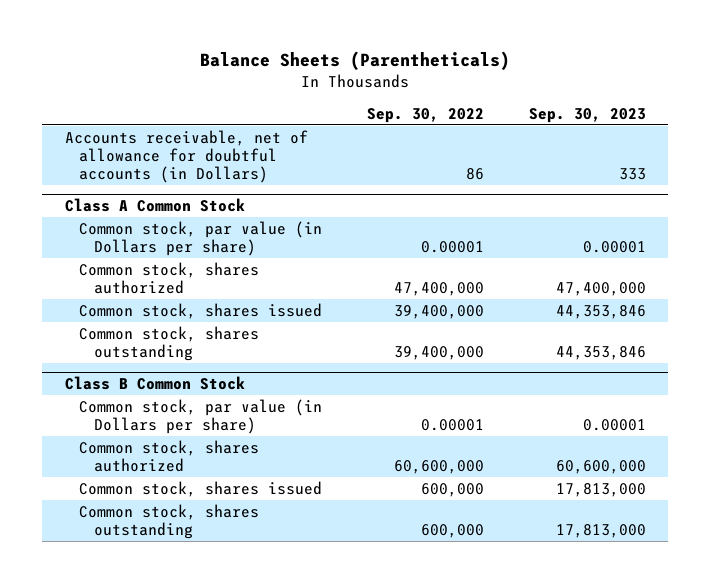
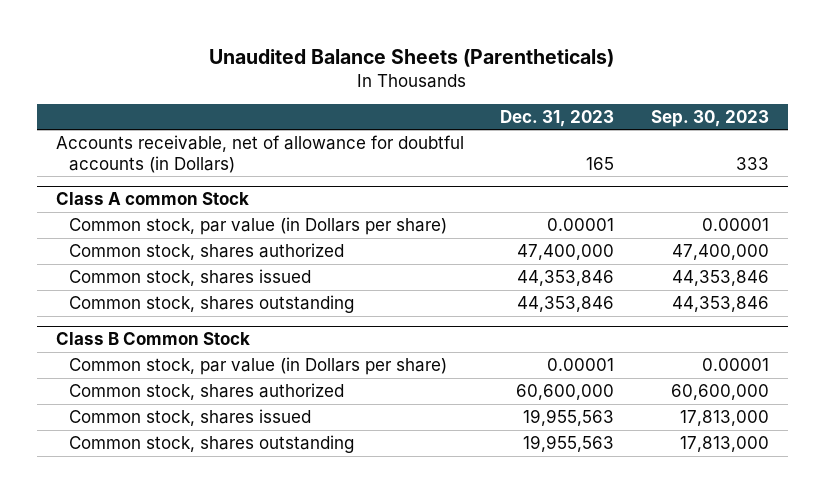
- Balance Sheets (Parentheticals)
+ Unaudited Balance Sheets (Parentheticals)
- | Sep. 30, 2022 | Sep. 30, 2023
+ | Dec. 31, 2023 | Sep. 30, 2023
- Class A Common Stock
+ Class A common Stock

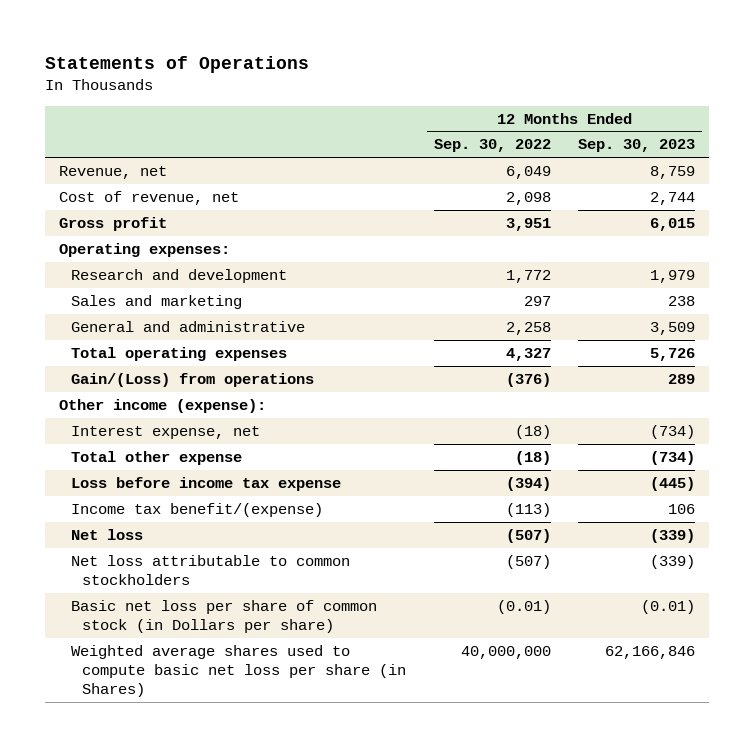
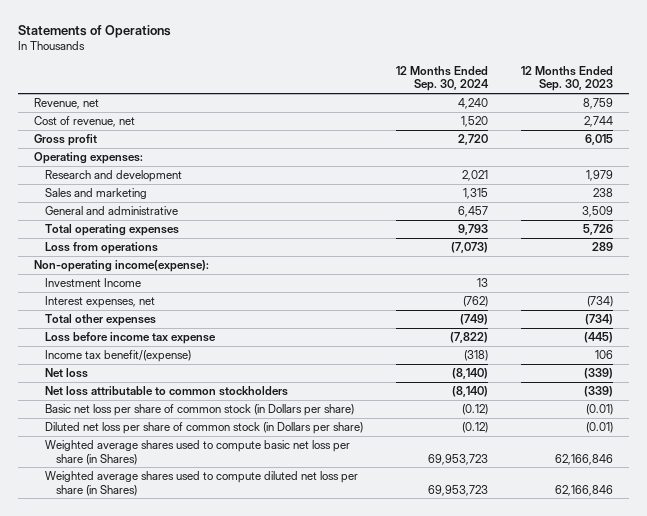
- | 12 Months Ended Sep. 30, 2022 | 12 Months Ended Sep. 30, 2023
+ | 12 Months Ended Sep. 30, 2024 | 12 Months Ended Sep. 30, 2023
- Gain/(Loss) from operations | (376) | 289
- Other income (expense):
- Interest expense, net | (18) | (734)
- Total other expense | (18) | (734)
+ Loss from operations | (7,073) | 289
+ Non-operating income(expense):
+ Investment Income | 13 |
+ Interest expenses, net | (762) | (734)
+ Total other expenses | (749) | (734)
+ Diluted net loss per share of common stock (in Dollars per share) | (0.12) | (0.01)
+ Weighted average shares used to compute diluted net loss per share (in Shares) | 69,953,723 | 62,166,846

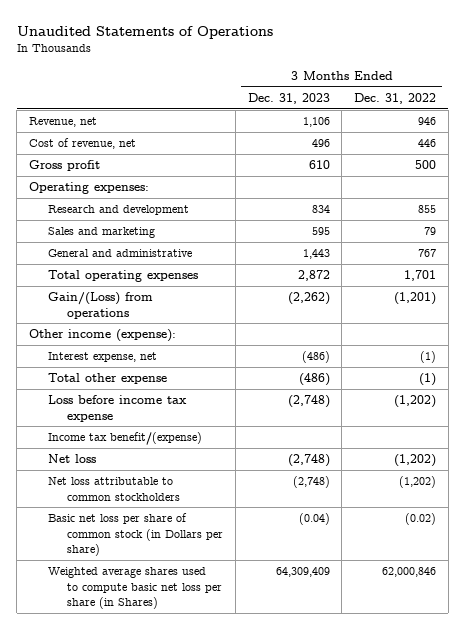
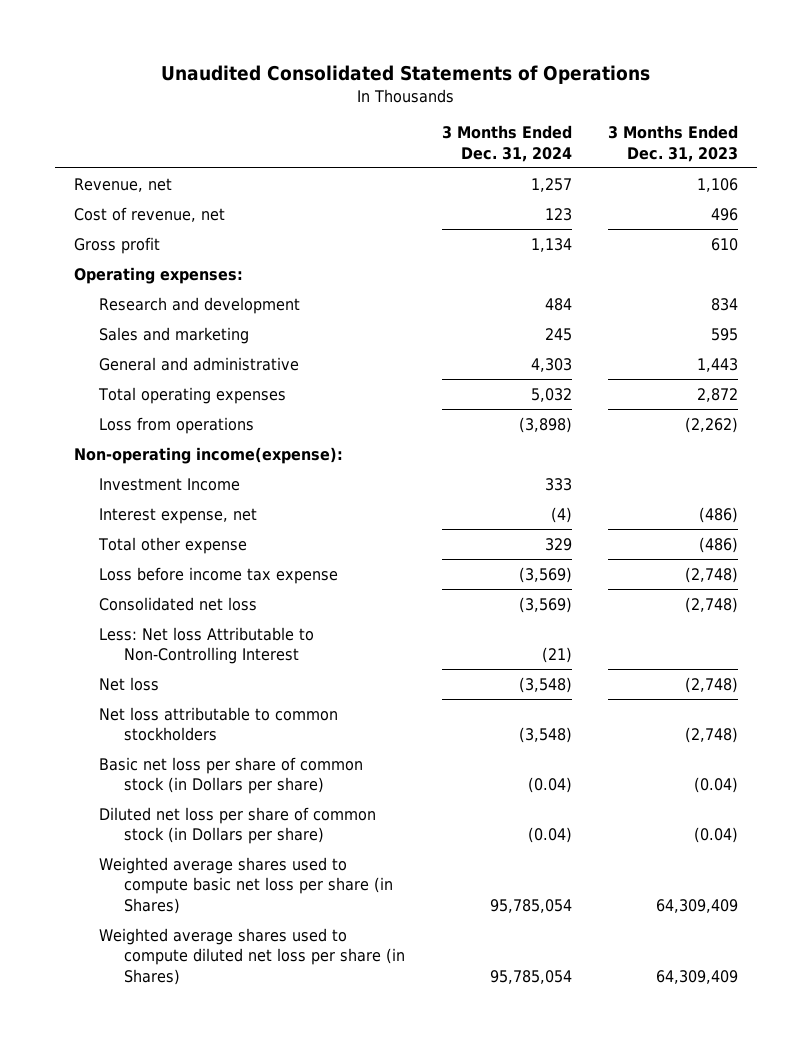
- Unaudited Statements of Operations
+ Unaudited Consolidated Statements of Operations
- | 3 Months Ended Dec. 31, 2023 | 3 Months Ended Dec. 31, 2022
+ | 3 Months Ended Dec. 31, 2024 | 3 Months Ended Dec. 31, 2023
- Gain/(Loss) from operations | (2,262) | (1,201)
- Other income (expense):
+ Loss from operations | (3,898) | (2,262)
+ Non-operating income(expense):
+ Investment Income | 333 |
- Income tax benefit/(expense)
+ Consolidated net loss | (3,569) | (2,748)
+ Less: Net loss Attributable to Non-Controlling Interest | (21) |
+ Diluted net loss per share of common stock (in Dollars per share) | (0.04) | (0.04)
+ Weighted average shares used to compute diluted net loss per share (in Shares) | 95,785,054 | 64,309,409

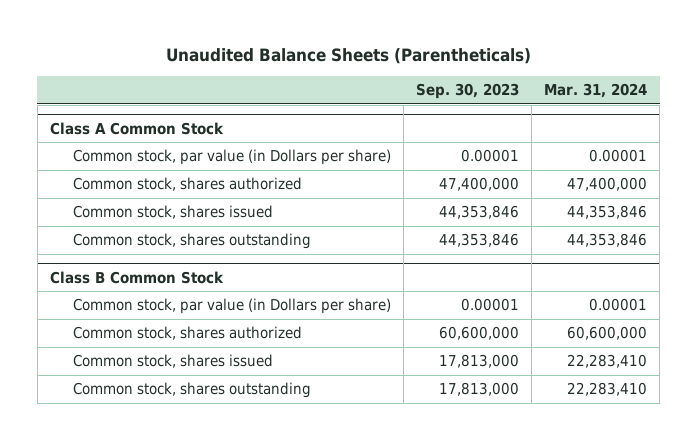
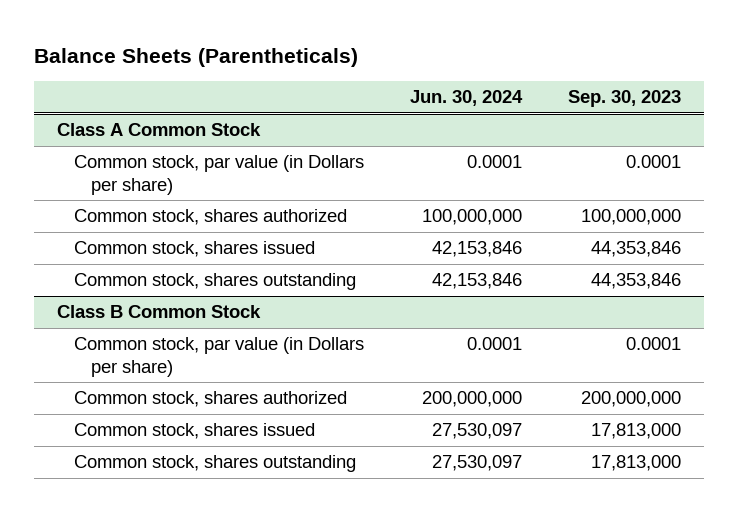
- Unaudited Balance Sheets (Parentheticals)
+ Balance Sheets (Parentheticals)
- | Sep. 30, 2023 | Mar. 31, 2024
+ | Jun. 30, 2024 | Sep. 30, 2023
@ Class A Common Stock
- Common stock, par value (in Dollars per share) | 0.00001 | 0.00001
- Common stock, shares authorized | 47,400,000 | 47,400,000
+ Common stock, par value (in Dollars per share) | 0.0001 | 0.0001
+ Common stock, shares authorized | 100,000,000 | 100,000,000
@ Class B Common Stock
- Common stock, par value (in Dollars per share) | 0.00001 | 0.00001
- Common stock, shares authorized | 60,600,000 | 60,600,000
+ Common stock, par value (in Dollars per share) | 0.0001 | 0.0001
+ Common stock, shares authorized | 200,000,000 | 200,000,000

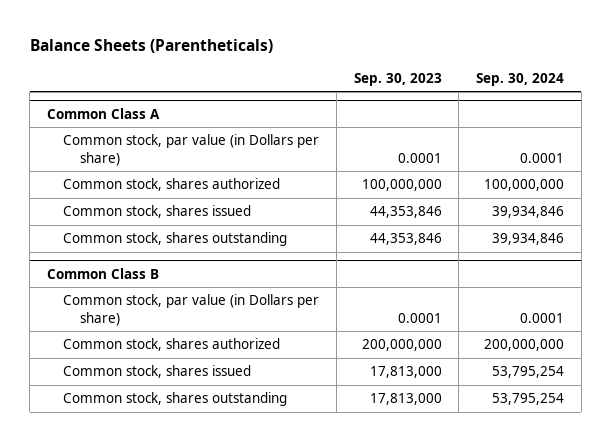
- | Jun. 30, 2024 | Sep. 30, 2023
+ | Sep. 30, 2023 | Sep. 30, 2024
- Class A Common Stock
+ Common Class A
- Class B Common Stock
+ Common Class B

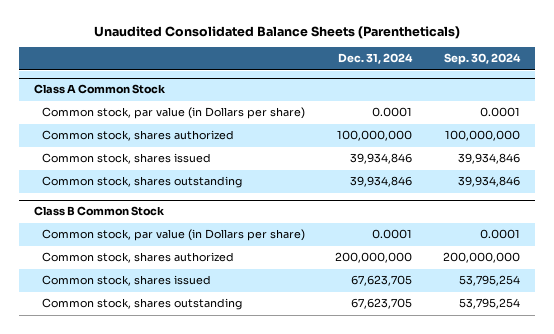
- Balance Sheets (Parentheticals)
+ Unaudited Consolidated Balance Sheets (Parentheticals)
- | Sep. 30, 2023 | Sep. 30, 2024
+ | Dec. 31, 2024 | Sep. 30, 2024
- Common Class A
+ Class A Common Stock
- Common Class B
+ Class B Common Stock

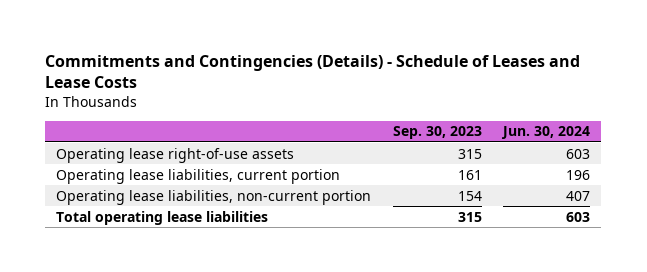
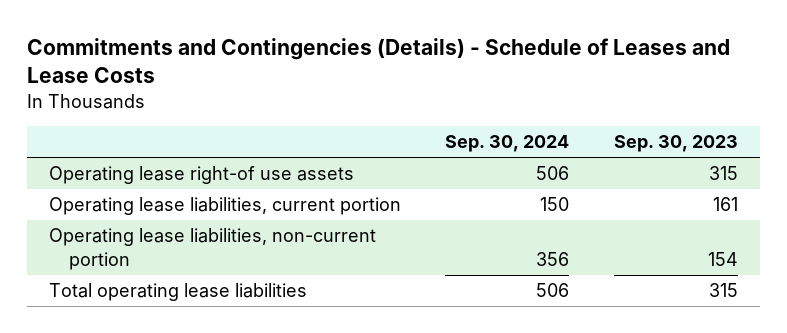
- | Sep. 30, 2023 | Jun. 30, 2024
+ | Sep. 30, 2024 | Sep. 30, 2023
- Operating lease right-of-use assets | 315 | 603
+ Operating lease right-of use assets | 506 | 315

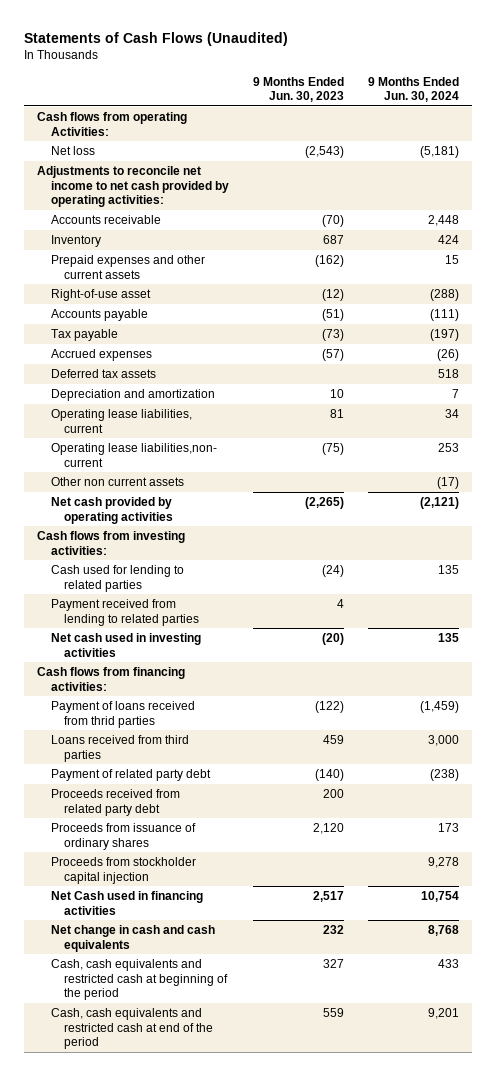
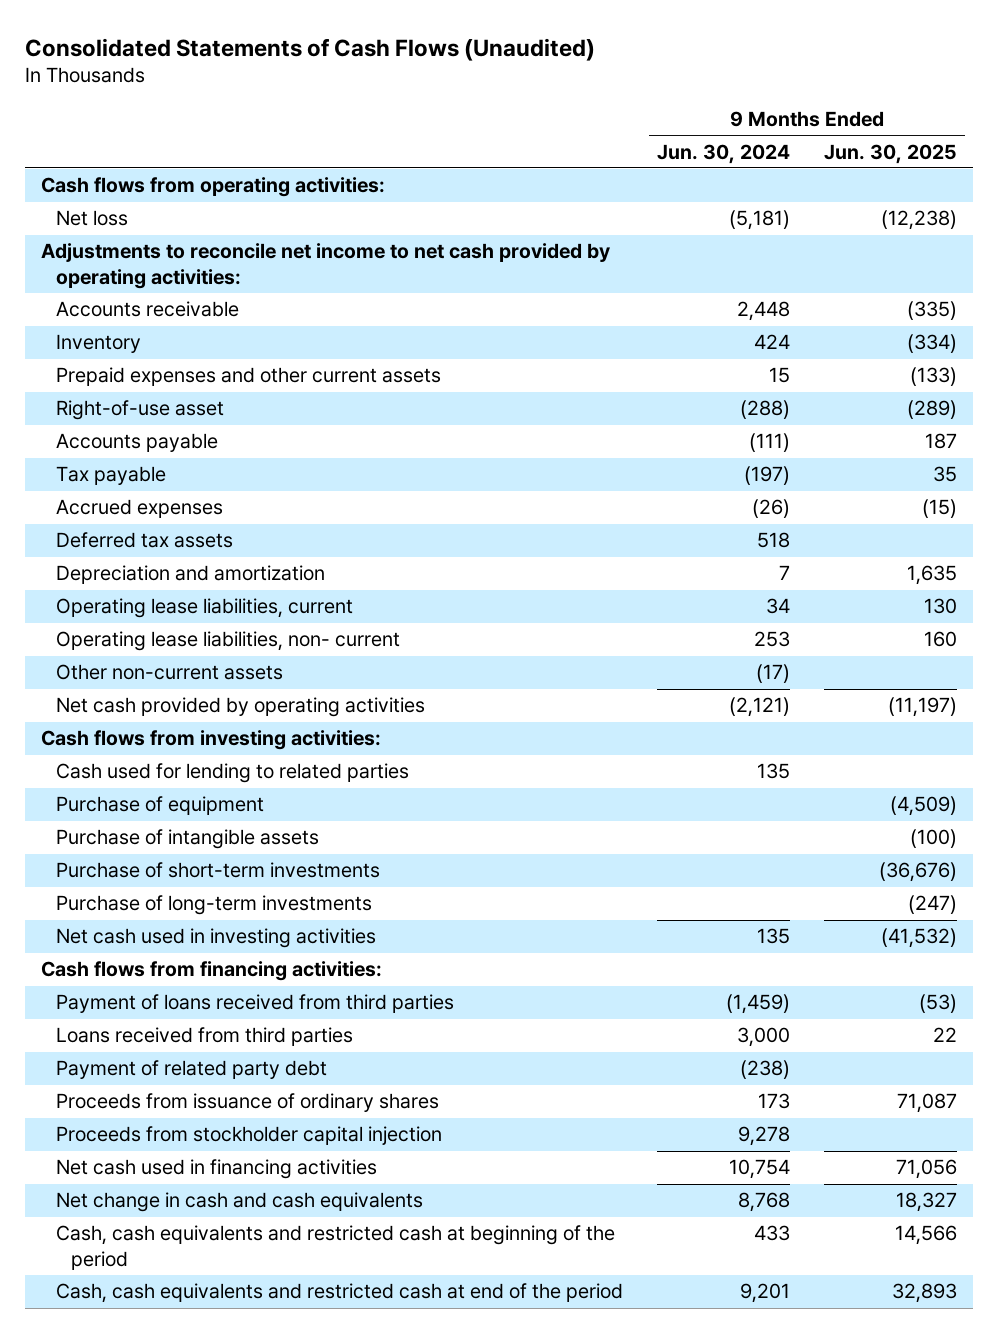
- Statements of Cash Flows (Unaudited)
+ Consolidated Statements of Cash Flows (Unaudited)
- | 9 Months Ended Jun. 30, 2023 | 9 Months Ended Jun. 30, 2024
+ | 9 Months Ended Jun. 30, 2024 | 9 Months Ended Jun. 30, 2025
- Cash flows from operating Activities:
+ Cash flows from operating activities:
- Operating lease liabilities,non- current | (75) | 253
- Other non current assets | | (17)
+ Operating lease liabilities, non- current | 253 | 160
+ Other non-current assets | (17) |
- Payment received from lending to related parties | 4 |
+ Purchase of equipment | | (4,509)
+ Purchase of intangible assets | | (100)
+ Purchase of short-term investments | | (36,676)
+ Purchase of long-term investments | | (247)
- Payment of loans received from thrid parties | (122) | (1,459)
+ Payment of loans received from third parties | (1,459) | (53)
- Proceeds received from related party debt | 200 |
- Net Cash used in financing activities | 2,517 | 10,754
+ Net cash used in financing activities | 10,754 | 71,056

